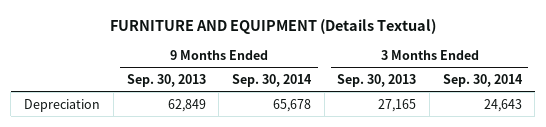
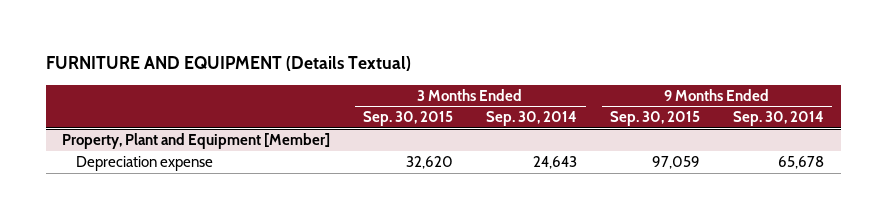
- | 9 Months Ended Sep. 30, 2013 | 9 Months Ended Sep. 30, 2014 | 3 Months Ended Sep. 30, 2013 | 3 Months Ended Sep. 30, 2014
+ | 3 Months Ended Sep. 30, 2015 | 3 Months Ended Sep. 30, 2014 | 9 Months Ended Sep. 30, 2015 | 9 Months Ended Sep. 30, 2014
- Depreciation | 62,849 | 65,678 | 27,165 | 24,643
+ Property, Plant and Equipment [Member]
+ Depreciation expense | 32,620 | 24,643 | 97,059 | 65,678

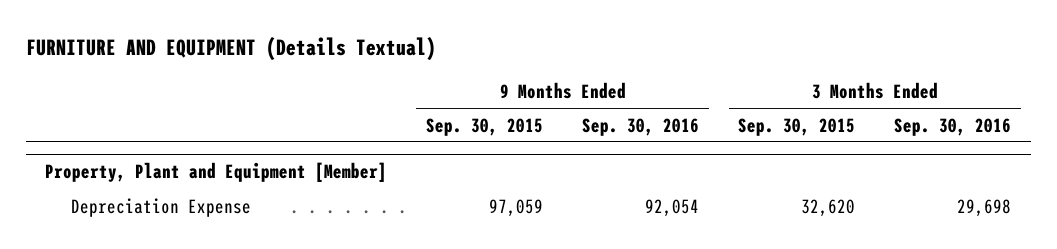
- | 3 Months Ended Sep. 30, 2015 | 3 Months Ended Sep. 30, 2014 | 9 Months Ended Sep. 30, 2015 | 9 Months Ended Sep. 30, 2014
+ | 9 Months Ended Sep. 30, 2015 | 9 Months Ended Sep. 30, 2016 | 3 Months Ended Sep. 30, 2015 | 3 Months Ended Sep. 30, 2016
@ Property, Plant and Equipment [Member]
- Depreciation expense | 32,620 | 24,643 | 97,059 | 65,678
+ Depreciation Expense | 97,059 | 92,054 | 32,620 | 29,698

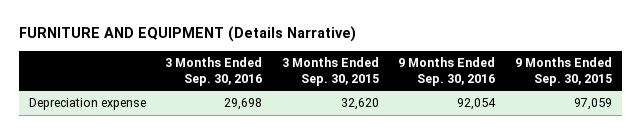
- FURNITURE AND EQUIPMENT (Details Textual)
+ FURNITURE AND EQUIPMENT (Details Narrative)
- | 9 Months Ended Sep. 30, 2015 | 9 Months Ended Sep. 30, 2016 | 3 Months Ended Sep. 30, 2015 | 3 Months Ended Sep. 30, 2016
+ | 3 Months Ended Sep. 30, 2016 | 3 Months Ended Sep. 30, 2015 | 9 Months Ended Sep. 30, 2016 | 9 Months Ended Sep. 30, 2015
- Property, Plant and Equipment [Member]
- Depreciation Expense | 97,059 | 92,054 | 32,620 | 29,698
+ Depreciation expense | 29,698 | 32,620 | 92,054 | 97,059

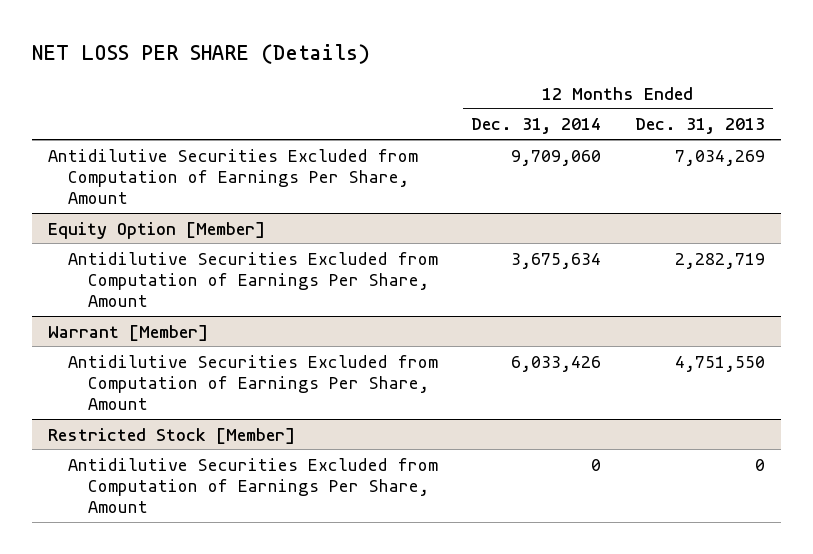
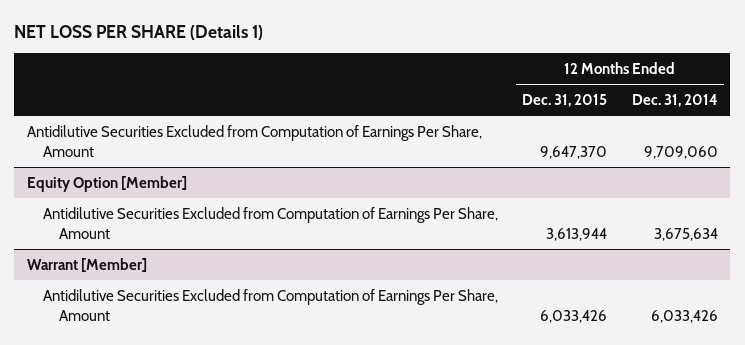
- NET LOSS PER SHARE (Details)
+ NET LOSS PER SHARE (Details 1)
- | 12 Months Ended Dec. 31, 2014 | 12 Months Ended Dec. 31, 2013
+ | 12 Months Ended Dec. 31, 2015 | 12 Months Ended Dec. 31, 2014
- Restricted Stock [Member]
- Antidilutive Securities Excluded from Computation of Earnings Per Share, Amount | 0 | 0

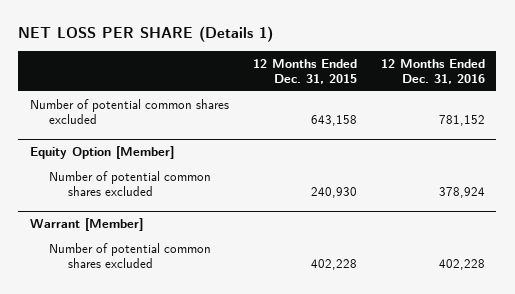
- | 12 Months Ended Dec. 31, 2015 | 12 Months Ended Dec. 31, 2014
+ | 12 Months Ended Dec. 31, 2015 | 12 Months Ended Dec. 31, 2016
- Antidilutive Securities Excluded from Computation of Earnings Per Share, Amount | 9,647,370 | 9,709,060
+ Number of potential common shares excluded | 643,158 | 781,152
@ Equity Option [Member]
- Antidilutive Securities Excluded from Computation of Earnings Per Share, Amount | 3,613,944 | 3,675,634
+ Number of potential common shares excluded | 240,930 | 378,924
@ Warrant [Member]
- Antidilutive Securities Excluded from Computation of Earnings Per Share, Amount | 6,033,426 | 6,033,426
+ Number of potential common shares excluded | 402,228 | 402,228

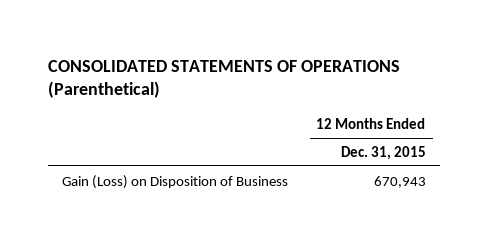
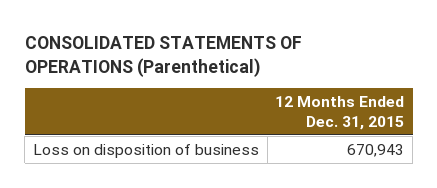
- Gain (Loss) on Disposition of Business | 670,943
+ Loss on disposition of business | 670,943

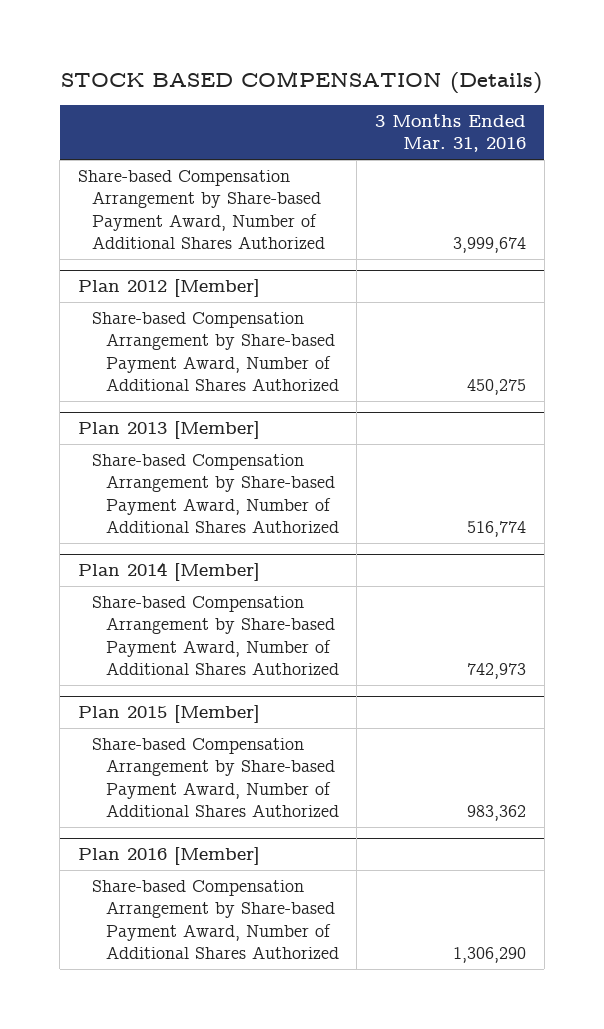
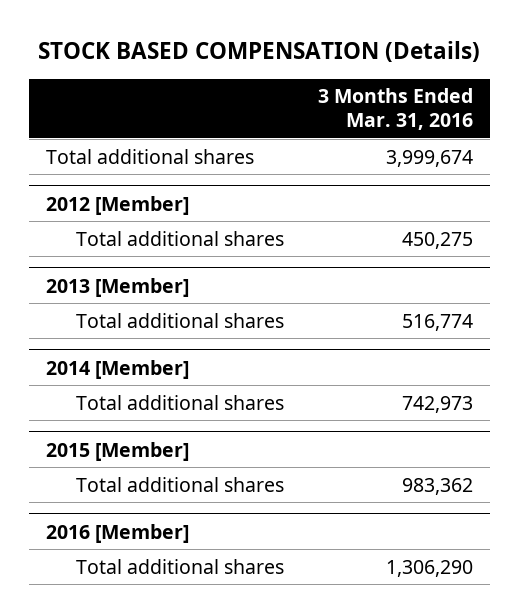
- Share-based Compensation Arrangement by Share-based Payment Award, Number of Additional Shares Authorized | 3,999,674
- Plan 2012 [Member]
- Share-based Compensation Arrangement by Share-based Payment Award, Number of Additional Shares Authorized | 450,275
- Plan 2013 [Member]
- Share-based Compensation Arrangement by Share-based Payment Award, Number of Additional Shares Authorized | 516,774
- Plan 2014 [Member]
- Share-based Compensation Arrangement by Share-based Payment Award, Number of Additional Shares Authorized | 742,973
- Plan 2015 [Member]
- Share-based Compensation Arrangement by Share-based Payment Award, Number of Additional Shares Authorized | 983,362
- Plan 2016 [Member]
- Share-based Compensation Arrangement by Share-based Payment Award, Number of Additional Shares Authorized | 1,306,290
+ Total additional shares | 3,999,674
+ 2012 [Member]
+ Total additional shares | 450,275
+ 2013 [Member]
+ Total additional shares | 516,774
+ 2014 [Member]
+ Total additional shares | 742,973
+ 2015 [Member]
+ Total additional shares | 983,362
+ 2016 [Member]
+ Total additional shares | 1,306,290

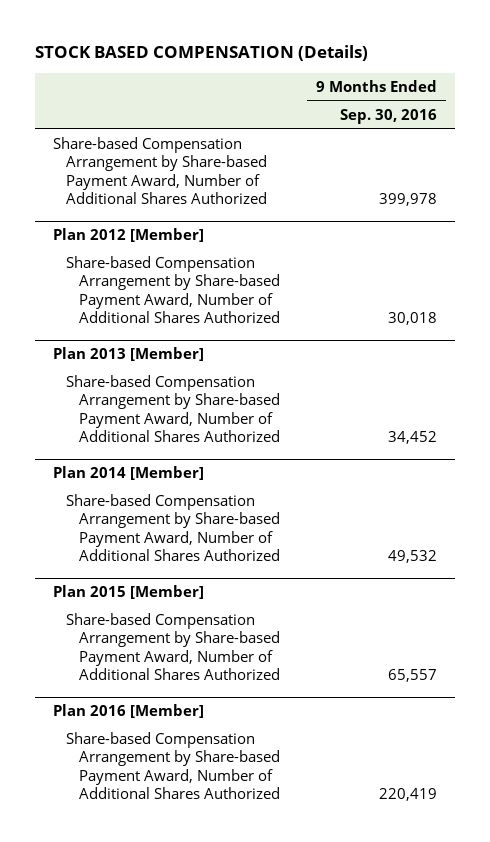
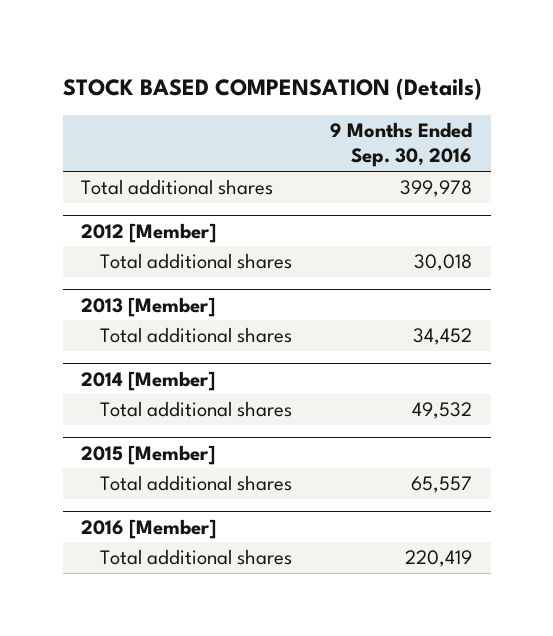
- Share-based Compensation Arrangement by Share-based Payment Award, Number of Additional Shares Authorized | 399,978
- Plan 2012 [Member]
- Share-based Compensation Arrangement by Share-based Payment Award, Number of Additional Shares Authorized | 30,018
- Plan 2013 [Member]
- Share-based Compensation Arrangement by Share-based Payment Award, Number of Additional Shares Authorized | 34,452
- Plan 2014 [Member]
- Share-based Compensation Arrangement by Share-based Payment Award, Number of Additional Shares Authorized | 49,532
- Plan 2015 [Member]
- Share-based Compensation Arrangement by Share-based Payment Award, Number of Additional Shares Authorized | 65,557
- Plan 2016 [Member]
- Share-based Compensation Arrangement by Share-based Payment Award, Number of Additional Shares Authorized | 220,419
+ Total additional shares | 399,978
+ 2012 [Member]
+ Total additional shares | 30,018
+ 2013 [Member]
+ Total additional shares | 34,452
+ 2014 [Member]
+ Total additional shares | 49,532
+ 2015 [Member]
+ Total additional shares | 65,557
+ 2016 [Member]
+ Total additional shares | 220,419

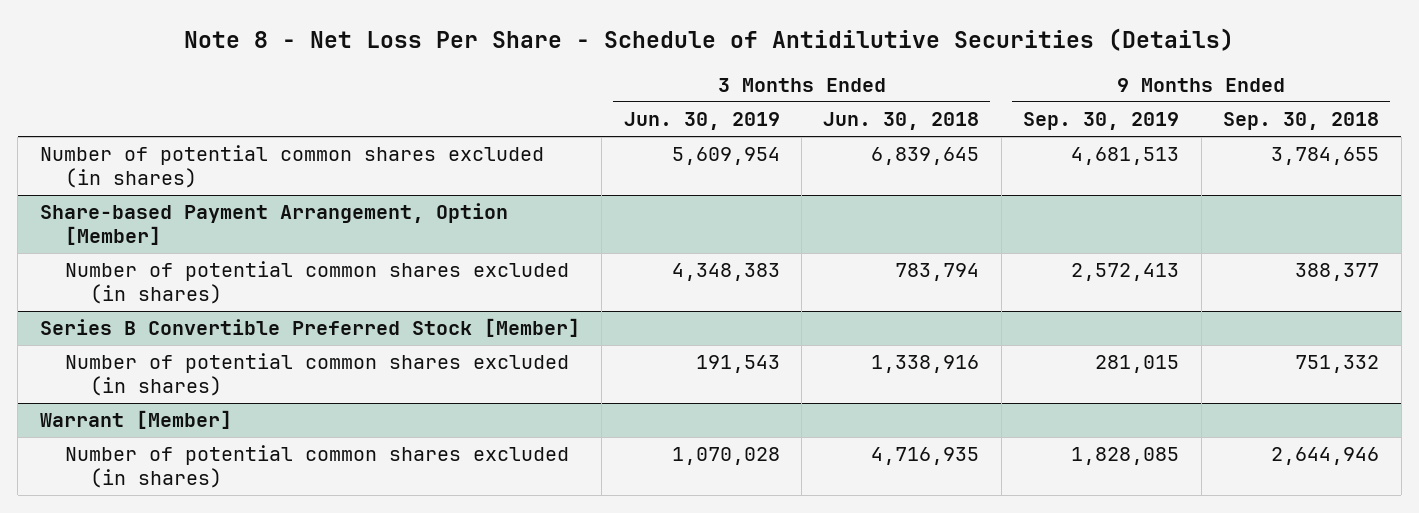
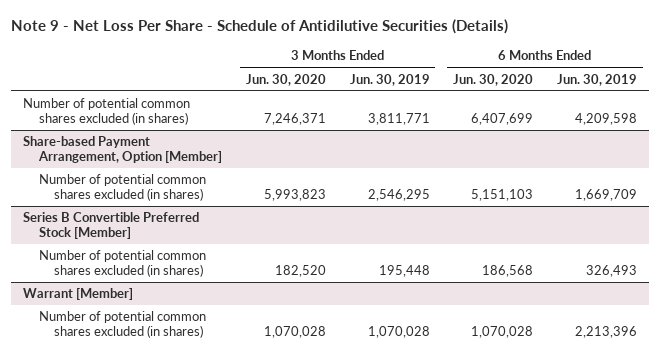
- Note 8 - Net Loss Per Share - Schedule of Antidilutive Securities (Details)
+ Note 9 - Net Loss Per Share - Schedule of Antidilutive Securities (Details)
- | 3 Months Ended Jun. 30, 2019 | 3 Months Ended Jun. 30, 2018 | 9 Months Ended Sep. 30, 2019 | 9 Months Ended Sep. 30, 2018
+ | 3 Months Ended Jun. 30, 2020 | 3 Months Ended Jun. 30, 2019 | 6 Months Ended Jun. 30, 2020 | 6 Months Ended Jun. 30, 2019
- Number of potential common shares excluded (in shares) | 5,609,954 | 6,839,645 | 4,681,513 | 3,784,655
+ Number of potential common shares excluded (in shares) | 7,246,371 | 3,811,771 | 6,407,699 | 4,209,598
@ Share-based Payment Arrangement, Option [Member]
- Number of potential common shares excluded (in shares) | 4,348,383 | 783,794 | 2,572,413 | 388,377
+ Number of potential common shares excluded (in shares) | 5,993,823 | 2,546,295 | 5,151,103 | 1,669,709
@ Series B Convertible Preferred Stock [Member]
- Number of potential common shares excluded (in shares) | 191,543 | 1,338,916 | 281,015 | 751,332
+ Number of potential common shares excluded (in shares) | 182,520 | 195,448 | 186,568 | 326,493

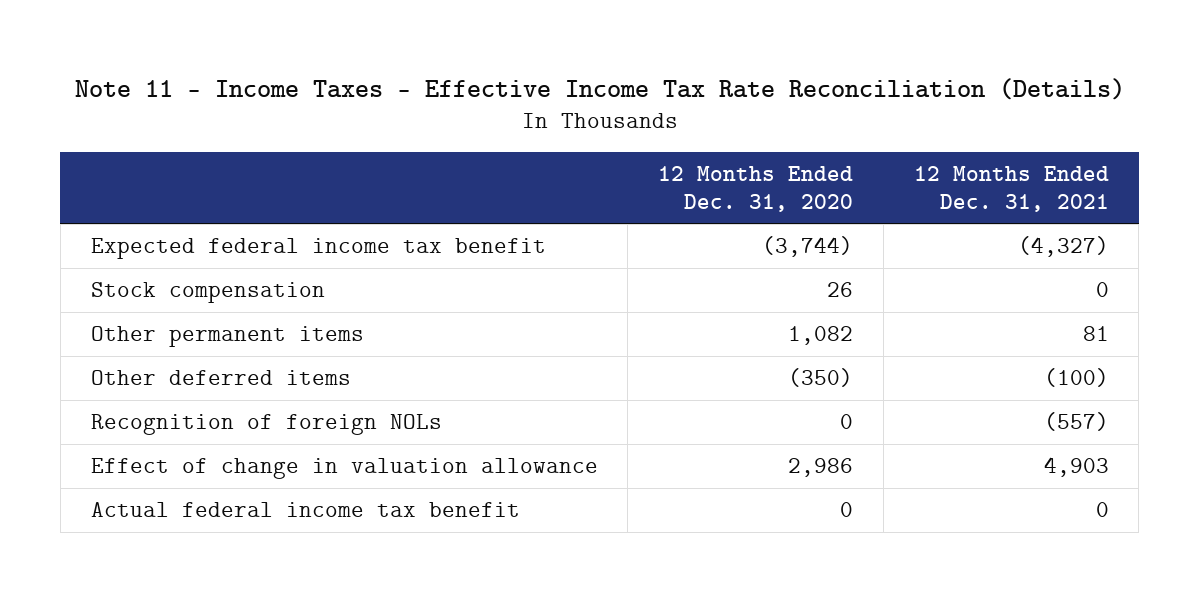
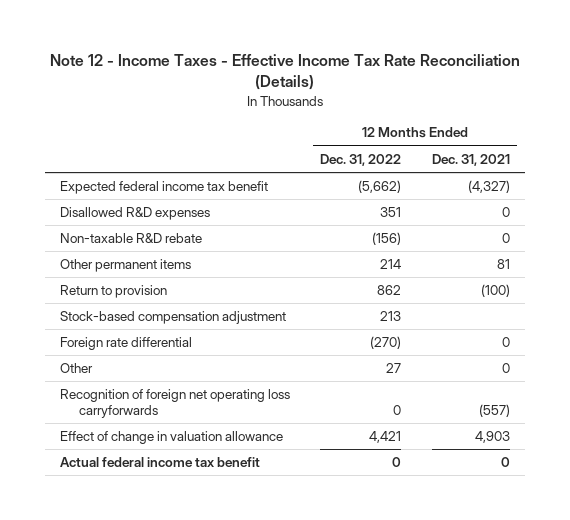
- Note 11 - Income Taxes - Effective Income Tax Rate Reconciliation (Details)
+ Note 12 - Income Taxes - Effective Income Tax Rate Reconciliation (Details)
- | 12 Months Ended Dec. 31, 2020 | 12 Months Ended Dec. 31, 2021
+ | 12 Months Ended Dec. 31, 2022 | 12 Months Ended Dec. 31, 2021
- Stock compensation | 26 | 0
+ Disallowed R&D expenses | 351 | 0
+ Non-taxable R&D rebate | (156) | 0
- Other deferred items | (350) | (100)
- Recognition of foreign NOLs | 0 | (557)
+ Return to provision | 862 | (100)
+ Stock-based compensation adjustment | 213 |
+ Foreign rate differential | (270) | 0
+ Other | 27 | 0
+ Recognition of foreign net operating loss carryforwards | 0 | (557)

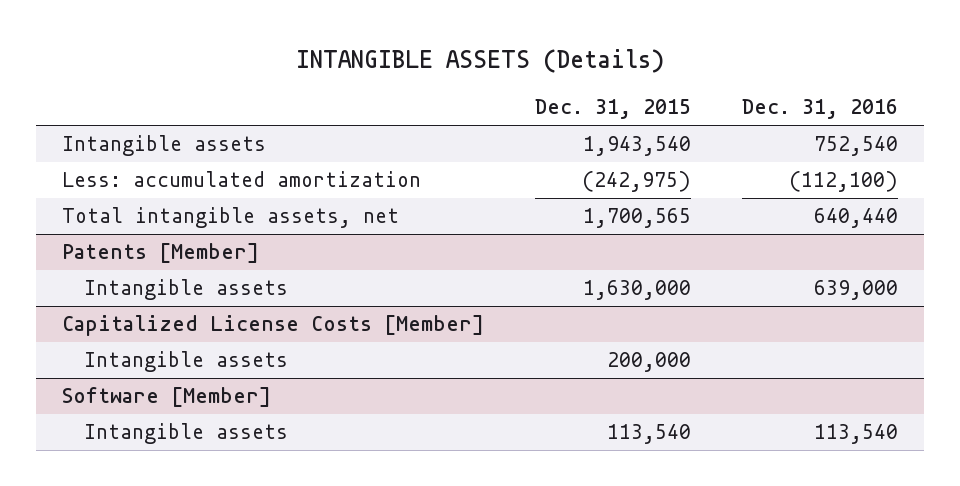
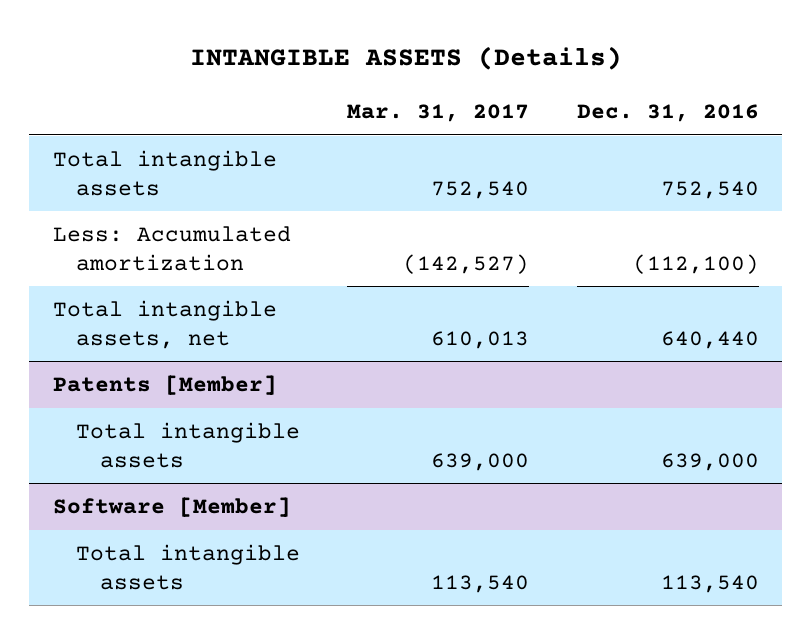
- | Dec. 31, 2015 | Dec. 31, 2016
+ | Mar. 31, 2017 | Dec. 31, 2016
- Intangible assets | 1,943,540 | 752,540
- Less: accumulated amortization | (242,975) | (112,100)
+ Total intangible assets | 752,540 | 752,540
+ Less: Accumulated amortization | (142,527) | (112,100)
@ Patents [Member]
- Intangible assets | 1,630,000 | 639,000
- Capitalized License Costs [Member]
- Intangible assets | 200,000 |
@ Patents [Member]
+ Total intangible assets | 639,000 | 639,000
@ Software [Member]
- Intangible assets | 113,540 | 113,540
+ Total intangible assets | 113,540 | 113,540

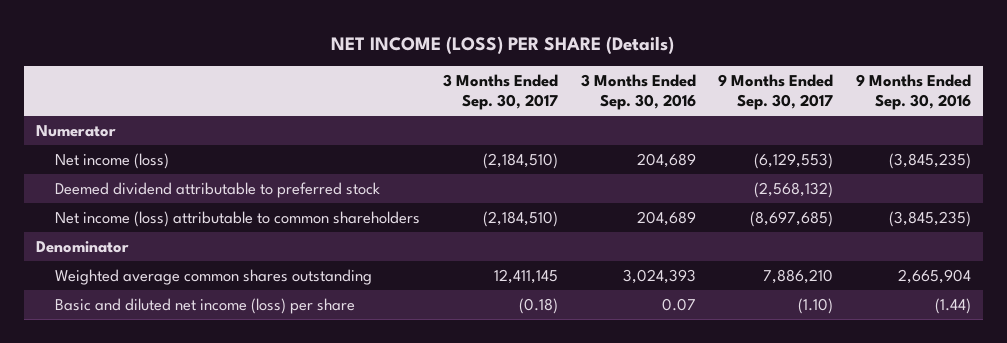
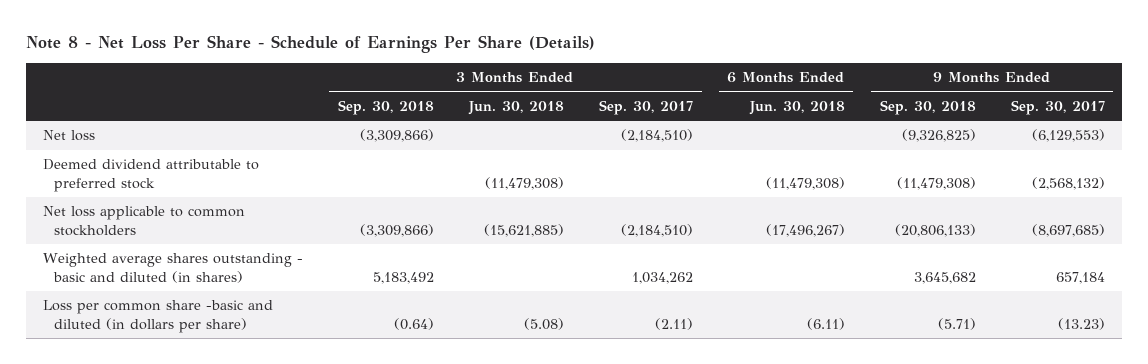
- NET INCOME (LOSS) PER SHARE (Details)
+ Note 8 - Net Loss Per Share - Schedule of Earnings Per Share (Details)
- | 3 Months Ended Sep. 30, 2017 | 3 Months Ended Sep. 30, 2016 | 9 Months Ended Sep. 30, 2017 | 9 Months Ended Sep. 30, 2016
+ | 3 Months Ended Sep. 30, 2018 | 3 Months Ended Jun. 30, 2018 | 3 Months Ended Sep. 30, 2017 | 6 Months Ended Jun. 30, 2018 | 9 Months Ended Sep. 30, 2018 | 9 Months Ended Sep. 30, 2017
- Numerator
- Net income (loss) | (2,184,510) | 204,689 | (6,129,553) | (3,845,235)
+ Net loss | (3,309,866) | | (2,184,510) | | (9,326,825) | (6,129,553)
- Net income (loss) attributable to common shareholders | (2,184,510) | 204,689 | (8,697,685) | (3,845,235)
- Denominator
- Weighted average common shares outstanding | 12,411,145 | 3,024,393 | 7,886,210 | 2,665,904
- Basic and diluted net income (loss) per share | (0.18) | 0.07 | (1.10) | (1.44)
+ Net loss applicable to common stockholders | (3,309,866) | (15,621,885) | (2,184,510) | (17,496,267) | (20,806,133) | (8,697,685)
+ Weighted average shares outstanding - basic and diluted (in shares) | 5,183,492 | | 1,034,262 | | 3,645,682 | 657,184
+ Loss per common share -basic and diluted (in dollars per share) | (0.64) | (5.08) | (2.11) | (6.11) | (5.71) | (13.23)

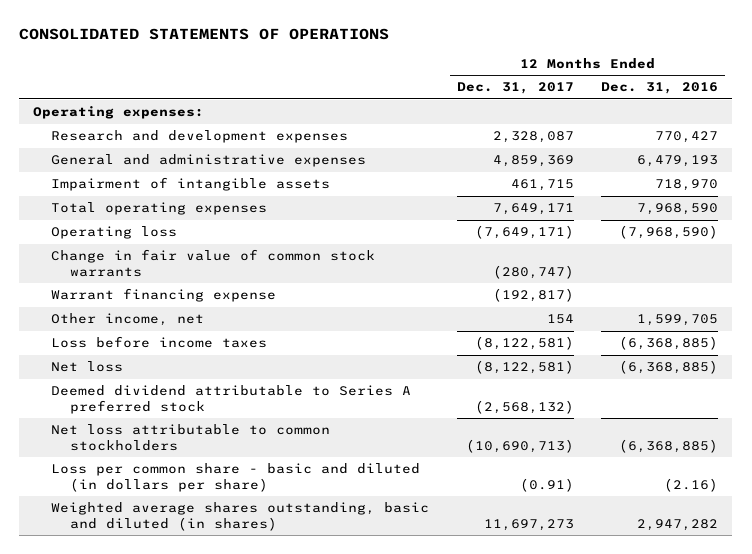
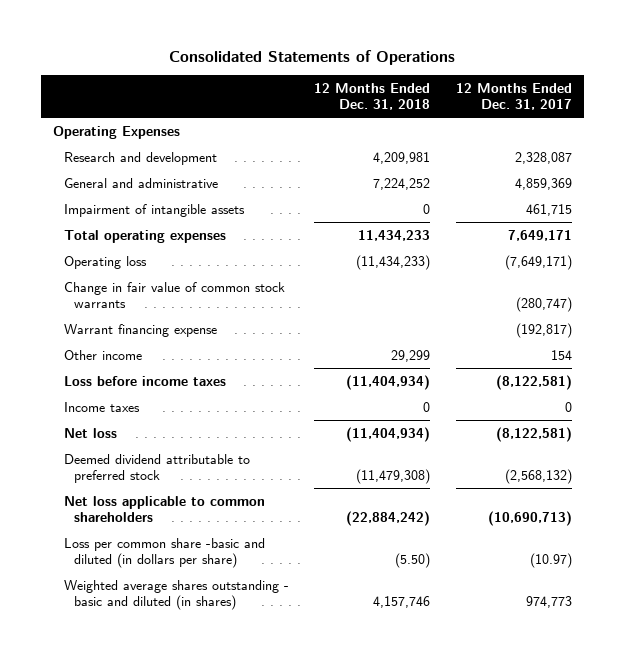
- CONSOLIDATED STATEMENTS OF OPERATIONS
+ Consolidated Statements of Operations
- | 12 Months Ended Dec. 31, 2017 | 12 Months Ended Dec. 31, 2016
+ | 12 Months Ended Dec. 31, 2018 | 12 Months Ended Dec. 31, 2017
- Operating expenses:
- Research and development expenses | 2,328,087 | 770,427
- General and administrative expenses | 4,859,369 | 6,479,193
+ Operating Expenses
+ Research and development | 4,209,981 | 2,328,087
+ General and administrative | 7,224,252 | 4,859,369
- Other income, net | 154 | 1,599,705
+ Other income | 29,299 | 154
+ Income taxes | 0 | 0
- Deemed dividend attributable to Series A preferred stock | (2,568,132) |
- Net loss attributable to common stockholders | (10,690,713) | (6,368,885)
- Loss per common share - basic and diluted (in dollars per share) | (0.91) | (2.16)
- Weighted average shares outstanding, basic and diluted (in shares) | 11,697,273 | 2,947,282
+ Deemed dividend attributable to preferred stock | (11,479,308) | (2,568,132)
+ Net loss applicable to common shareholders | (22,884,242) | (10,690,713)
+ Loss per common share -basic and diluted (in dollars per share) | (5.50) | (10.97)
+ Weighted average shares outstanding - basic and diluted (in shares) | 4,157,746 | 974,773

